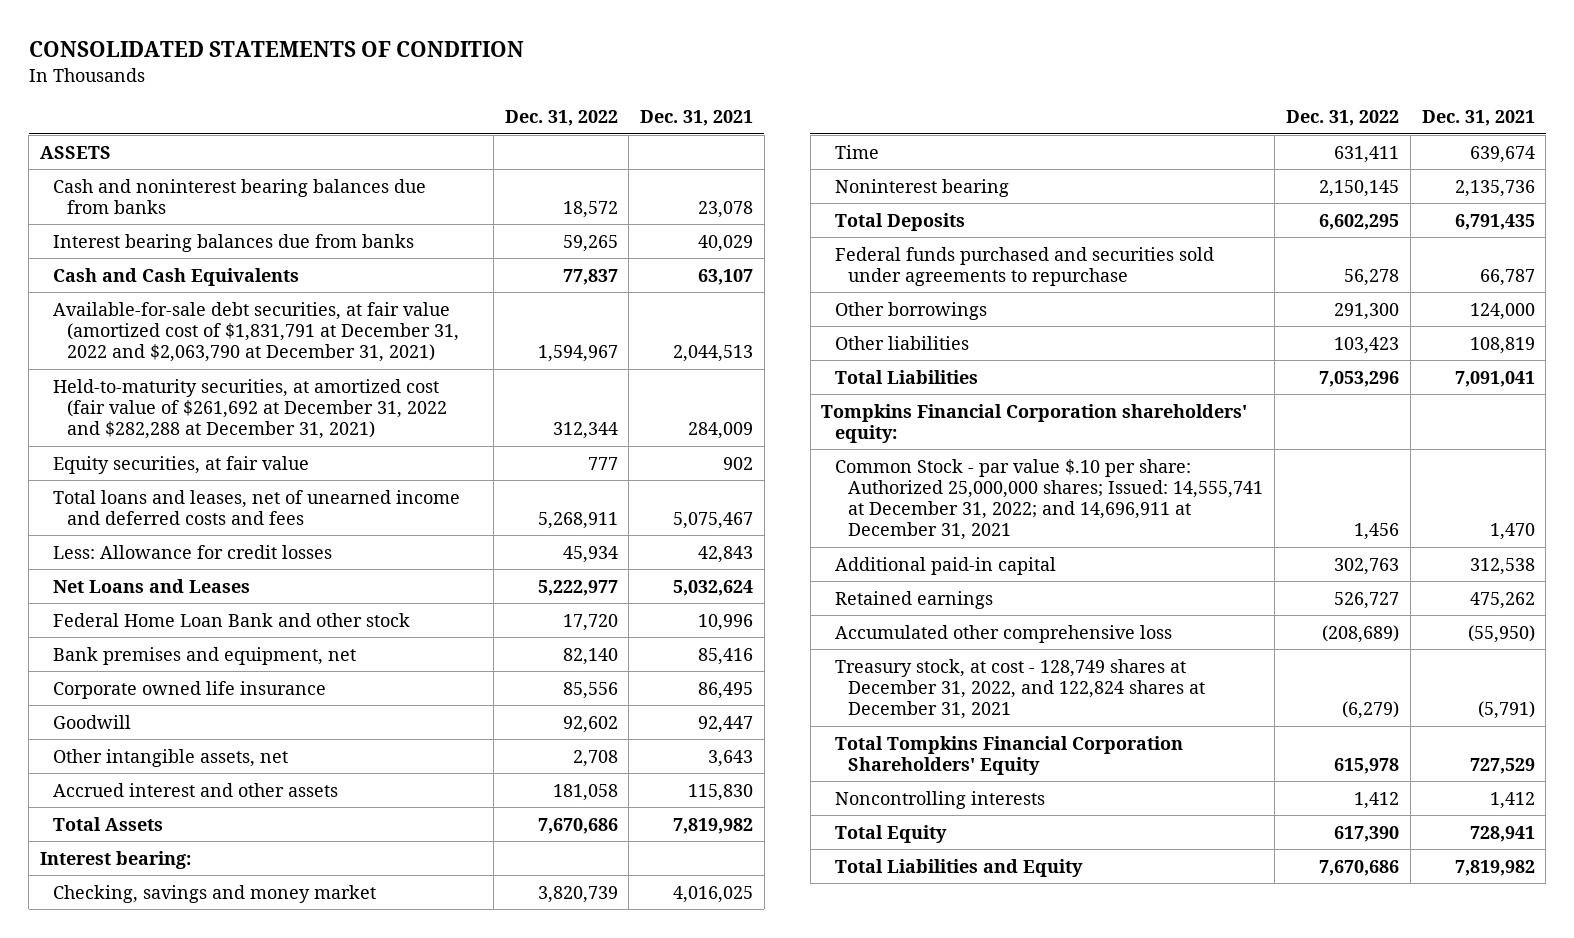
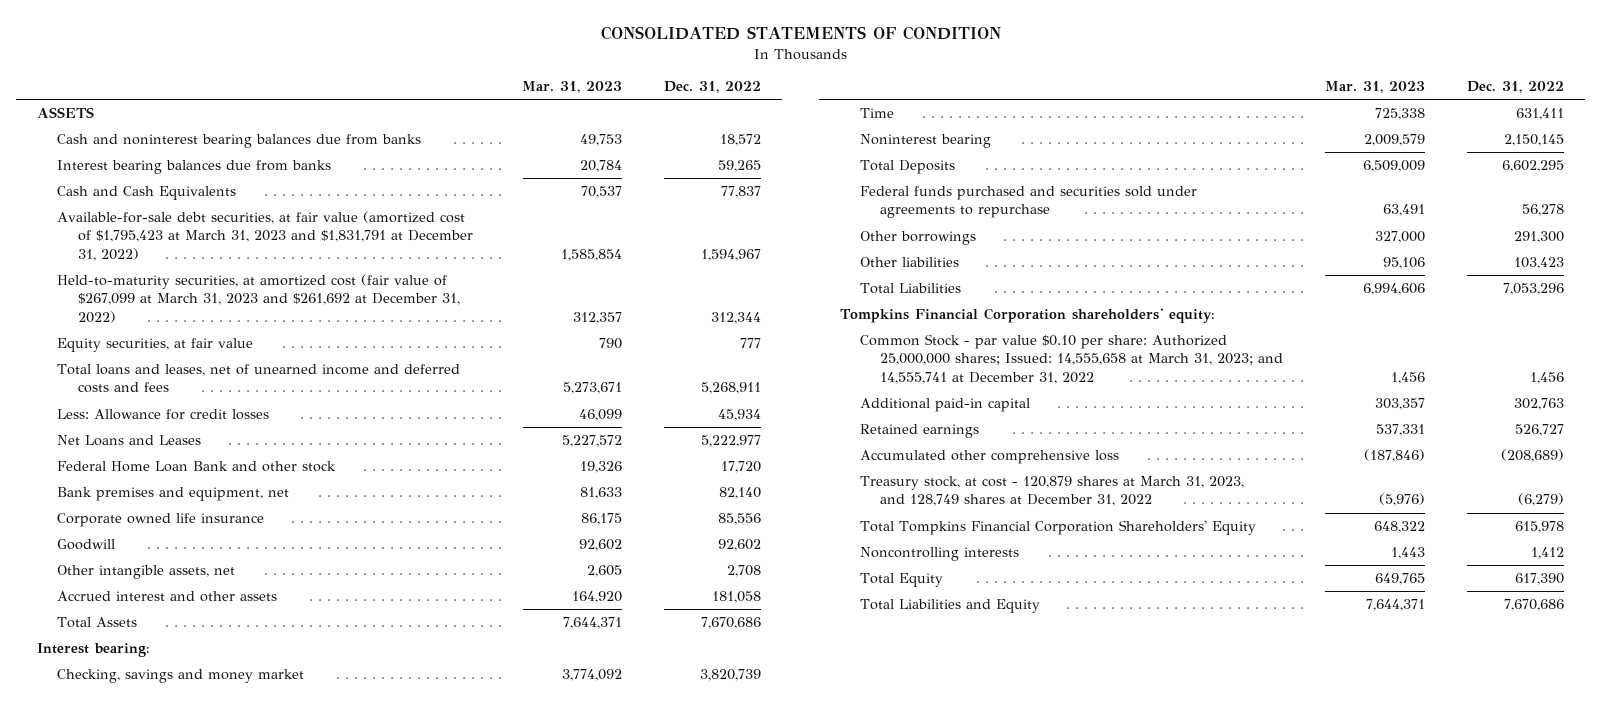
- | Dec. 31, 2022 | Dec. 31, 2021
+ | Mar. 31, 2023 | Dec. 31, 2022
- Available-for-sale debt securities, at fair value (amortized cost of $1,831,791 at December 31, 2022 and $2,063,790 at December 31, 2021) | 1,594,967 | 2,044,513
- Held-to-maturity securities, at amortized cost (fair value of $261,692 at December 31, 2022 and $282,288 at December 31, 2021) | 312,344 | 284,009
+ Available-for-sale debt securities, at fair value (amortized cost of $1,795,423 at March 31, 2023 and $1,831,791 at December 31, 2022) | 1,585,854 | 1,594,967
+ Held-to-maturity securities, at amortized cost (fair value of $267,099 at March 31, 2023 and $261,692 at December 31, 2022) | 312,357 | 312,344
- Common Stock - par value $.10 per share: Authorized 25,000,000 shares; Issued: 14,555,741 at December 31, 2022; and 14,696,911 at December 31, 2021 | 1,456 | 1,470
+ Common Stock - par value $0.10 per share: Authorized 25,000,000 shares; Issued: 14,555,658 at March 31, 2023; and 14,555,741 at December 31, 2022 | 1,456 | 1,456
- Treasury stock, at cost - 128,749 shares at December 31, 2022, and 122,824 shares at December 31, 2021 | (6,279) | (5,791)
+ Treasury stock, at cost - 120,879 shares at March 31, 2023, and 128,749 shares at December 31, 2022 | (5,976) | (6,279)

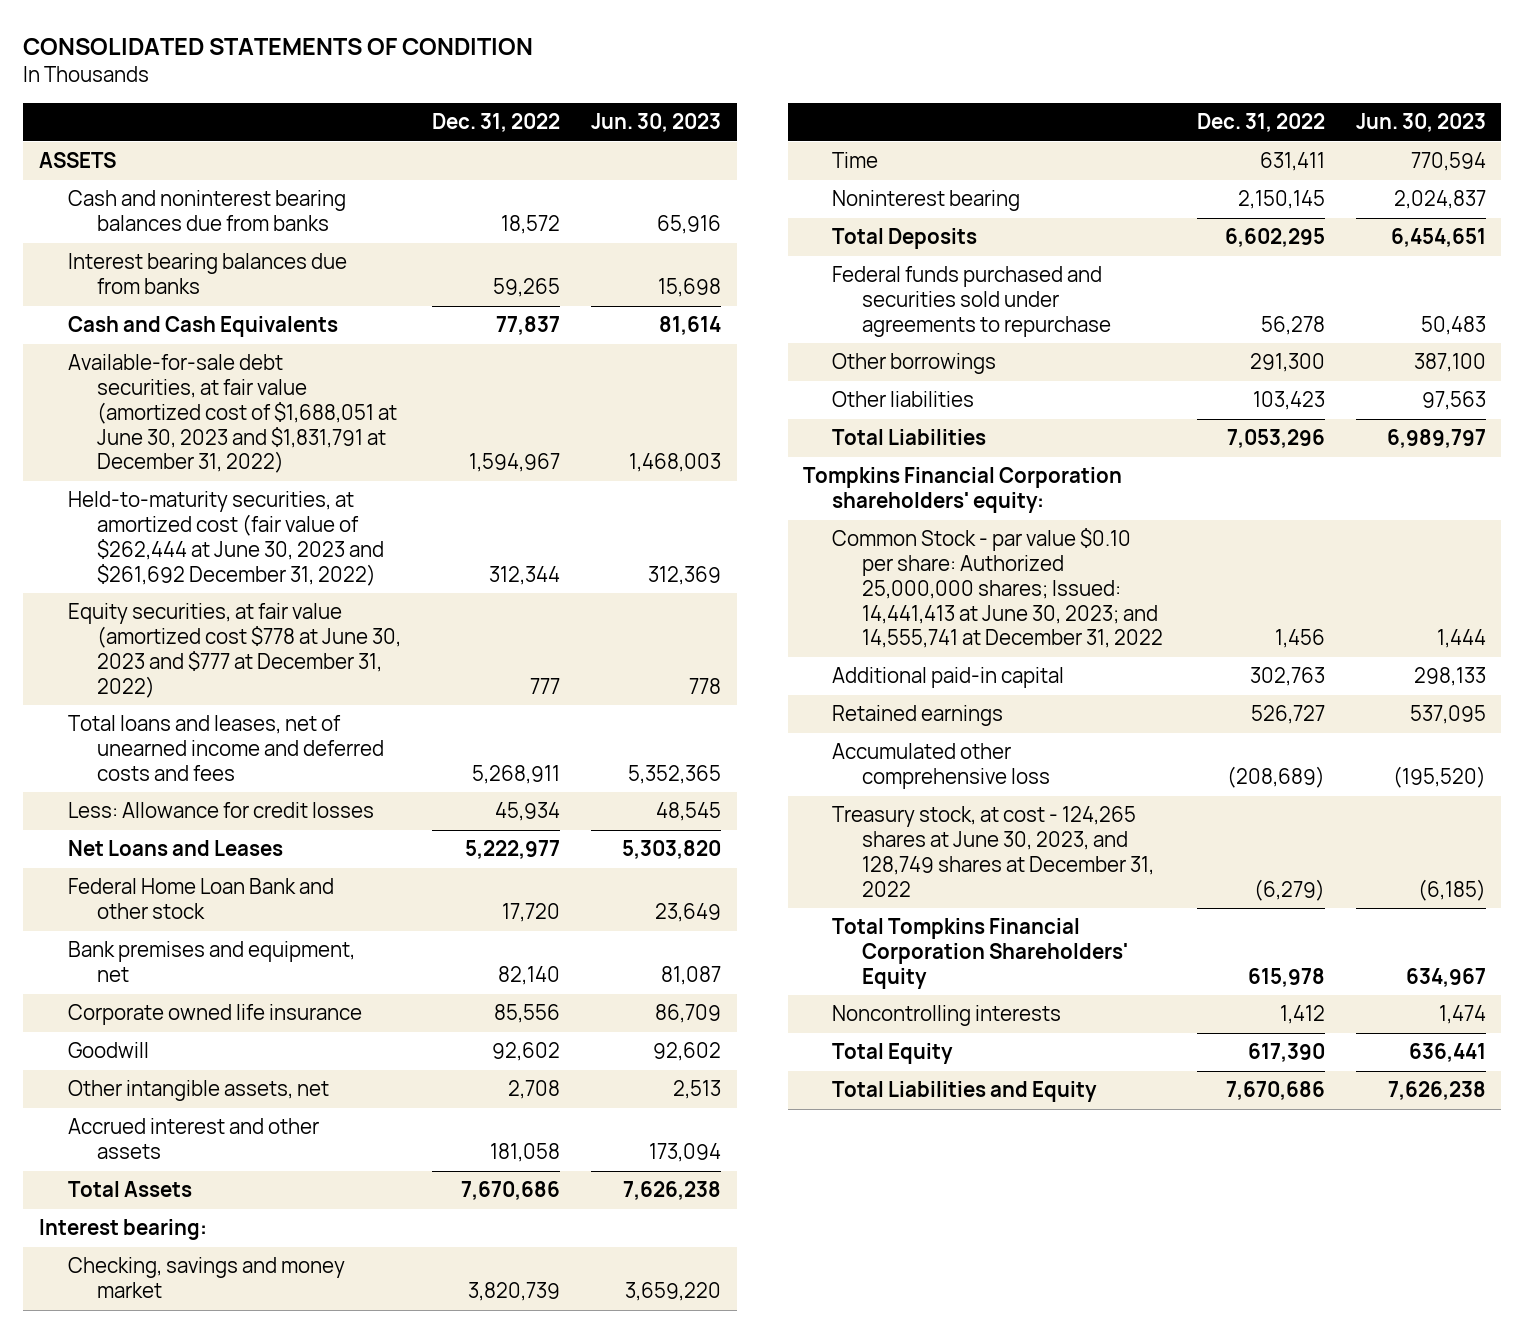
- | Mar. 31, 2023 | Dec. 31, 2022
+ | Dec. 31, 2022 | Jun. 30, 2023
- Available-for-sale debt securities, at fair value (amortized cost of $1,795,423 at March 31, 2023 and $1,831,791 at December 31, 2022) | 1,585,854 | 1,594,967
- Held-to-maturity securities, at amortized cost (fair value of $267,099 at March 31, 2023 and $261,692 at December 31, 2022) | 312,357 | 312,344
- Equity securities, at fair value | 790 | 777
+ Available-for-sale debt securities, at fair value (amortized cost of $1,688,051 at June 30, 2023 and $1,831,791 at December 31, 2022) | 1,594,967 | 1,468,003
+ Held-to-maturity securities, at amortized cost (fair value of $262,444 at June 30, 2023 and $261,692 December 31, 2022) | 312,344 | 312,369
+ Equity securities, at fair value (amortized cost $778 at June 30, 2023 and $777 at December 31, 2022) | 777 | 778
- Common Stock - par value $0.10 per share: Authorized 25,000,000 shares; Issued: 14,555,658 at March 31, 2023; and 14,555,741 at December 31, 2022 | 1,456 | 1,456
+ Common Stock - par value $0.10 per share: Authorized 25,000,000 shares; Issued: 14,441,413 at June 30, 2023; and 14,555,741 at December 31, 2022 | 1,456 | 1,444
- Treasury stock, at cost - 120,879 shares at March 31, 2023, and 128,749 shares at December 31, 2022 | (5,976) | (6,279)
+ Treasury stock, at cost - 124,265 shares at June 30, 2023, and 128,749 shares at December 31, 2022 | (6,279) | (6,185)

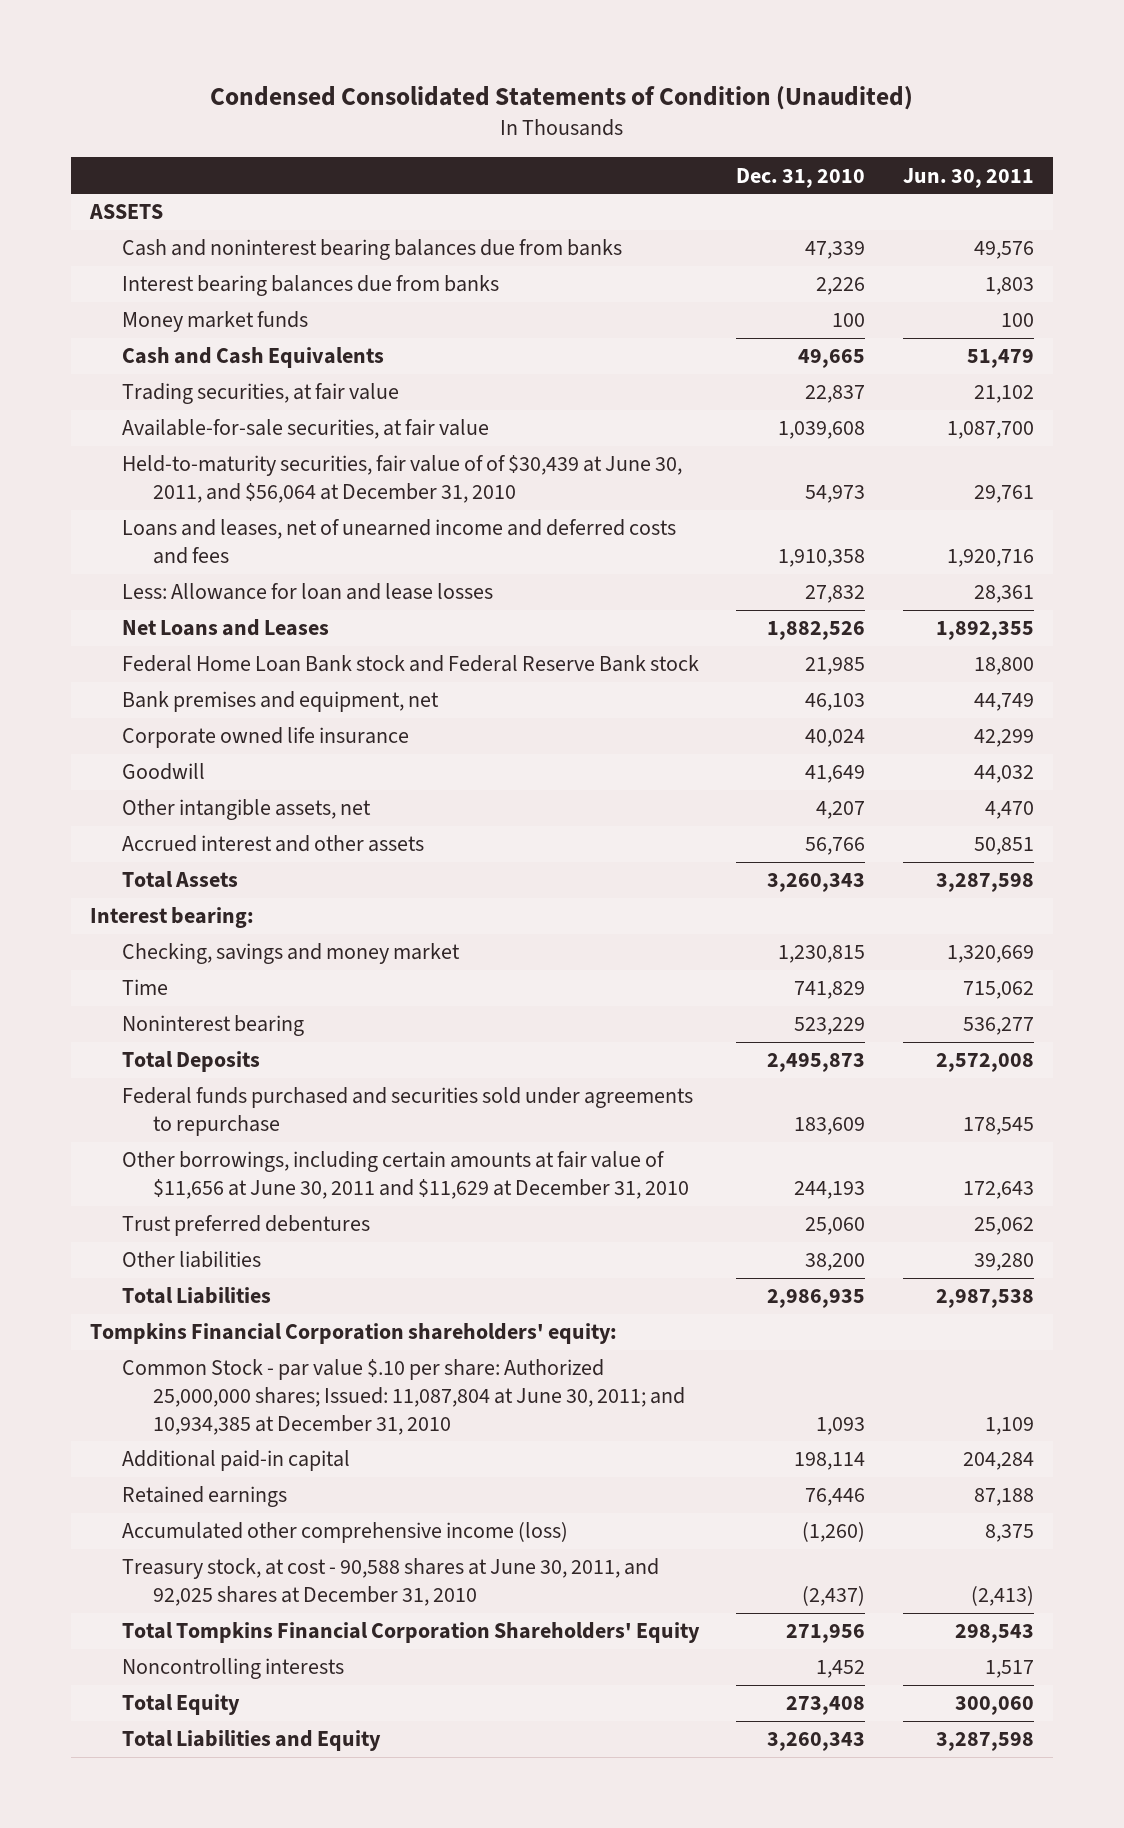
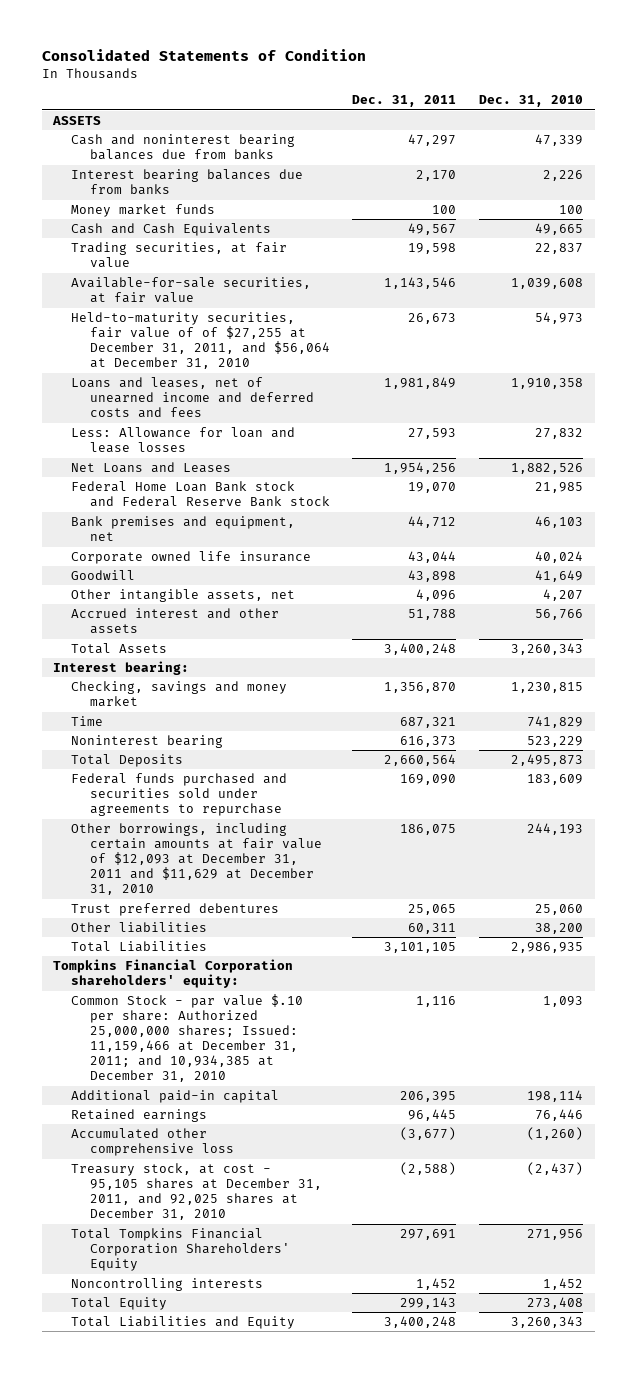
- Condensed Consolidated Statements of Condition (Unaudited)
+ Consolidated Statements of Condition
- | Dec. 31, 2010 | Jun. 30, 2011
+ | Dec. 31, 2011 | Dec. 31, 2010
- Held-to-maturity securities, fair value of of $30,439 at June 30, 2011, and $56,064 at December 31, 2010 | 54,973 | 29,761
+ Held-to-maturity securities, fair value of of $27,255 at December 31, 2011, and $56,064 at December 31, 2010 | 26,673 | 54,973
- Other borrowings, including certain amounts at fair value of $11,656 at June 30, 2011 and $11,629 at December 31, 2010 | 244,193 | 172,643
+ Other borrowings, including certain amounts at fair value of $12,093 at December 31, 2011 and $11,629 at December 31, 2010 | 186,075 | 244,193
- Common Stock - par value $.10 per share: Authorized 25,000,000 shares; Issued: 11,087,804 at June 30, 2011; and 10,934,385 at December 31, 2010 | 1,093 | 1,109
+ Common Stock - par value $.10 per share: Authorized 25,000,000 shares; Issued: 11,159,466 at December 31, 2011; and 10,934,385 at December 31, 2010 | 1,116 | 1,093
- Accumulated other comprehensive income (loss) | (1,260) | 8,375
- Treasury stock, at cost - 90,588 shares at June 30, 2011, and 92,025 shares at December 31, 2010 | (2,437) | (2,413)
+ Accumulated other comprehensive loss | (3,677) | (1,260)
+ Treasury stock, at cost - 95,105 shares at December 31, 2011, and 92,025 shares at December 31, 2010 | (2,588) | (2,437)

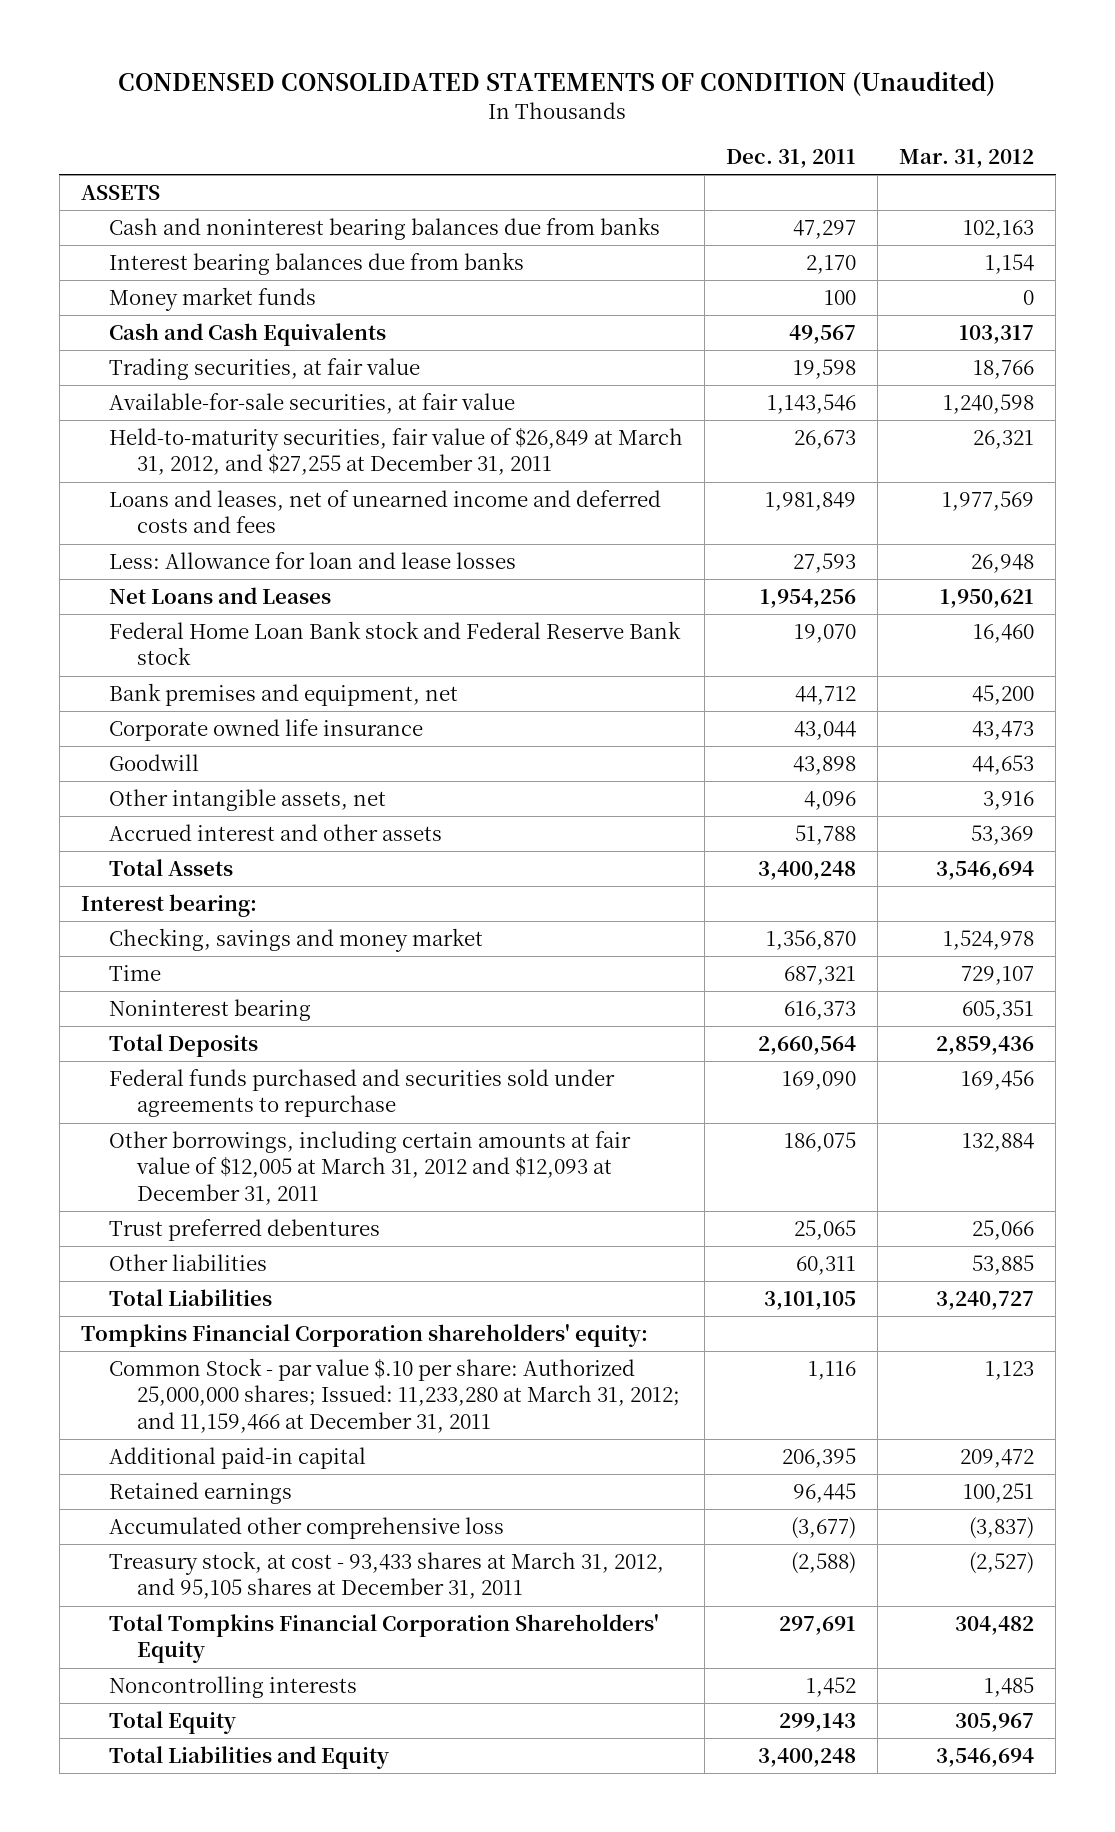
- Consolidated Statements of Condition
+ CONDENSED CONSOLIDATED STATEMENTS OF CONDITION (Unaudited)
- | Dec. 31, 2011 | Dec. 31, 2010
+ | Dec. 31, 2011 | Mar. 31, 2012
- Held-to-maturity securities, fair value of of $27,255 at December 31, 2011, and $56,064 at December 31, 2010 | 26,673 | 54,973
+ Held-to-maturity securities, fair value of $26,849 at March 31, 2012, and $27,255 at December 31, 2011 | 26,673 | 26,321
- Other borrowings, including certain amounts at fair value of $12,093 at December 31, 2011 and $11,629 at December 31, 2010 | 186,075 | 244,193
+ Other borrowings, including certain amounts at fair value of $12,005 at March 31, 2012 and $12,093 at December 31, 2011 | 186,075 | 132,884
- Common Stock - par value $.10 per share: Authorized 25,000,000 shares; Issued: 11,159,466 at December 31, 2011; and 10,934,385 at December 31, 2010 | 1,116 | 1,093
+ Common Stock - par value $.10 per share: Authorized 25,000,000 shares; Issued: 11,233,280 at March 31, 2012; and 11,159,466 at December 31, 2011 | 1,116 | 1,123
- Treasury stock, at cost - 95,105 shares at December 31, 2011, and 92,025 shares at December 31, 2010 | (2,588) | (2,437)
+ Treasury stock, at cost - 93,433 shares at March 31, 2012, and 95,105 shares at December 31, 2011 | (2,588) | (2,527)

